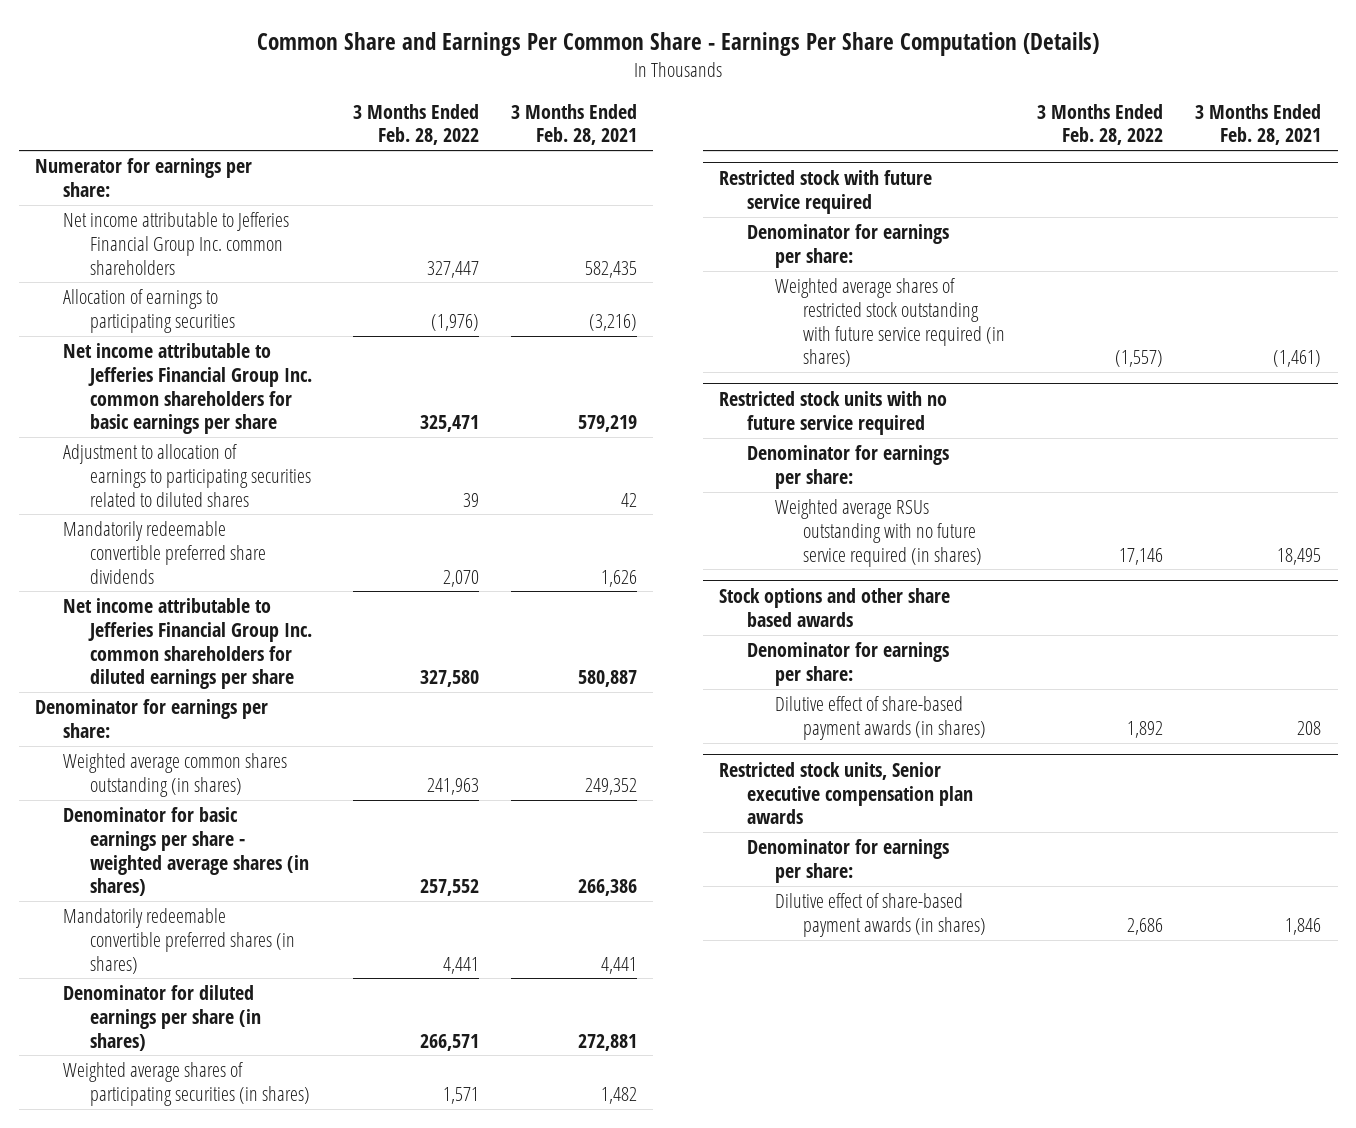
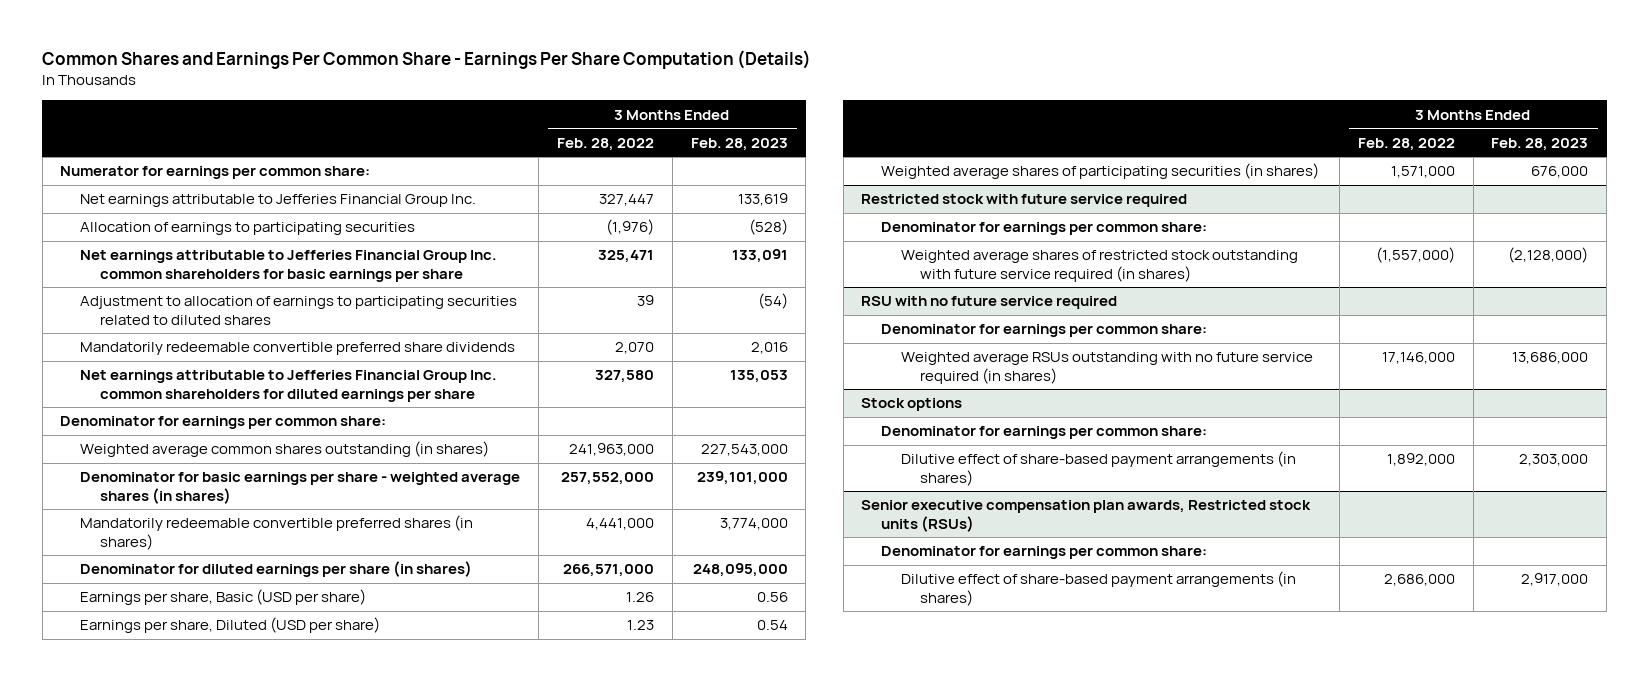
- Common Share and Earnings Per Common Share - Earnings Per Share Computation (Details)
+ Common Shares and Earnings Per Common Share - Earnings Per Share Computation (Details)
- | 3 Months Ended Feb. 28, 2022 | 3 Months Ended Feb. 28, 2021
+ | 3 Months Ended Feb. 28, 2022 | 3 Months Ended Feb. 28, 2023
- Numerator for earnings per share:
- Net income attributable to Jefferies Financial Group Inc. common shareholders | 327,447 | 582,435
+ Numerator for earnings per common share:
+ Net earnings attributable to Jefferies Financial Group Inc. | 327,447 | 133,619
- Net income attributable to Jefferies Financial Group Inc. common shareholders for basic earnings per share | 325,471 | 579,219
+ Net earnings attributable to Jefferies Financial Group Inc. common shareholders for basic earnings per share | 325,471 | 133,091
- Net income attributable to Jefferies Financial Group Inc. common shareholders for diluted earnings per share | 327,580 | 580,887
- Denominator for earnings per share:
- Weighted average common shares outstanding (in shares) | 241,963 | 249,352
- Denominator for basic earnings per share - weighted average shares (in shares) | 257,552 | 266,386
- Mandatorily redeemable convertible preferred shares (in shares) | 4,441 | 4,441
- Denominator for diluted earnings per share (in shares) | 266,571 | 272,881
- Weighted average shares of participating securities (in shares) | 1,571 | 1,482
+ Net earnings attributable to Jefferies Financial Group Inc. common shareholders for diluted earnings per share | 327,580 | 135,053
+ Denominator for earnings per common share:
+ Weighted average common shares outstanding (in shares) | 241,963,000 | 227,543,000
+ Denominator for basic earnings per share - weighted average shares (in shares) | 257,552,000 | 239,101,000
+ Mandatorily redeemable convertible preferred shares (in shares) | 4,441,000 | 3,774,000
+ Denominator for diluted earnings per share (in shares) | 266,571,000 | 248,095,000
+ Earnings per share, Basic (USD per share) | 1.26 | 0.56
+ Earnings per share, Diluted (USD per share) | 1.23 | 0.54
+ Weighted average shares of participating securities (in shares) | 1,571,000 | 676,000
@ Restricted stock with future service required
- Denominator for earnings per share:
- Weighted average shares of restricted stock outstanding with future service required (in shares) | (1,557) | (1,461)
- Restricted stock units with no future service required
- Denominator for earnings per share:
- Weighted average RSUs outstanding with no future service required (in shares) | 17,146 | 18,495
- Stock options and other share based awards
- Denominator for earnings per share:
- Dilutive effect of share-based payment awards (in shares) | 1,892 | 208
- Restricted stock units, Senior executive compensation plan awards
- Denominator for earnings per share:
- Dilutive effect of share-based payment awards (in shares) | 2,686 | 1,846
@ Restricted stock with future service required
+ Denominator for earnings per common share:
+ Weighted average shares of restricted stock outstanding with future service required (in shares) | (1,557,000) | (2,128,000)
+ RSU with no future service required
+ Denominator for earnings per common share:
+ Weighted average RSUs outstanding with no future service required (in shares) | 17,146,000 | 13,686,000
+ Stock options
+ Denominator for earnings per common share:
+ Dilutive effect of share-based payment arrangements (in shares) | 1,892,000 | 2,303,000
+ Senior executive compensation plan awards, Restricted stock units (RSUs)
+ Denominator for earnings per common share:
+ Dilutive effect of share-based payment arrangements (in shares) | 2,686,000 | 2,917,000

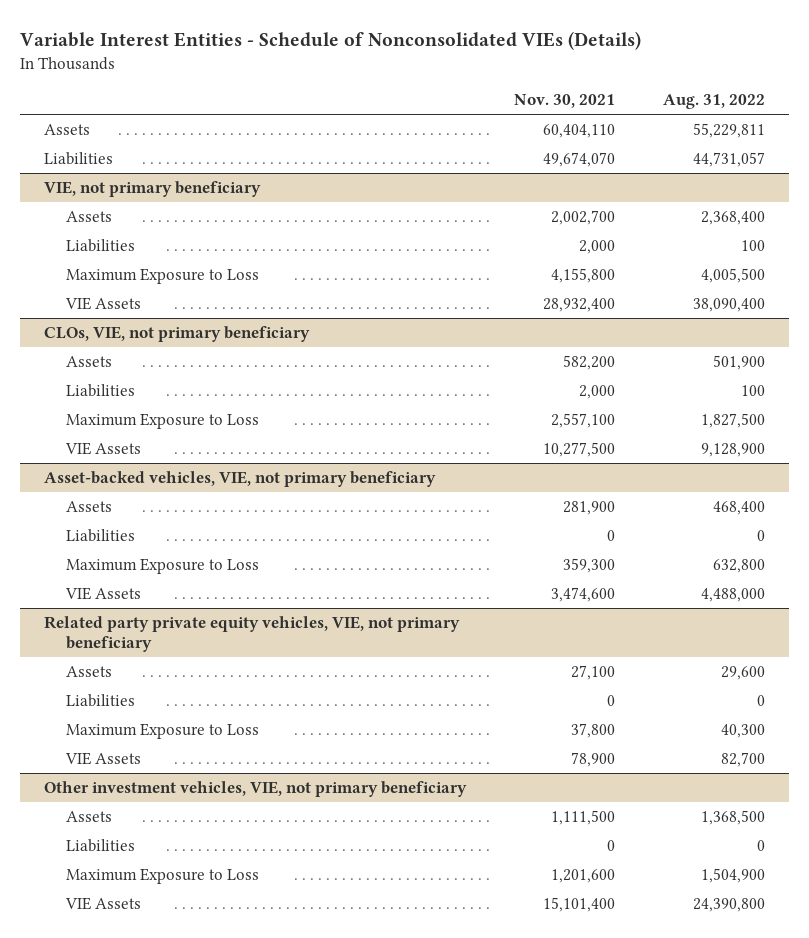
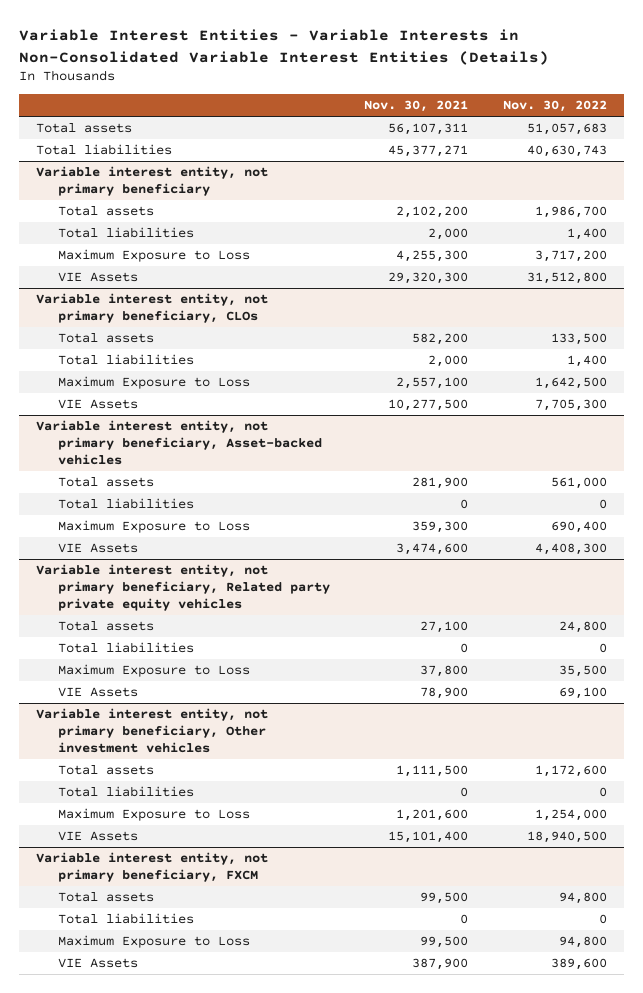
- Variable Interest Entities - Schedule of Nonconsolidated VIEs (Details)
+ Variable Interest Entities - Variable Interests in Non-Consolidated Variable Interest Entities (Details)
- | Nov. 30, 2021 | Aug. 31, 2022
+ | Nov. 30, 2021 | Nov. 30, 2022
- Assets | 60,404,110 | 55,229,811
- Liabilities | 49,674,070 | 44,731,057
- VIE, not primary beneficiary
- Assets | 2,002,700 | 2,368,400
- Liabilities | 2,000 | 100
- Maximum Exposure to Loss | 4,155,800 | 4,005,500
- VIE Assets | 28,932,400 | 38,090,400
- CLOs, VIE, not primary beneficiary
- Assets | 582,200 | 501,900
- Liabilities | 2,000 | 100
+ Total assets | 56,107,311 | 51,057,683
+ Total liabilities | 45,377,271 | 40,630,743
+ Variable interest entity, not primary beneficiary
+ Total assets | 2,102,200 | 1,986,700
+ Total liabilities | 2,000 | 1,400
+ Maximum Exposure to Loss | 4,255,300 | 3,717,200
+ VIE Assets | 29,320,300 | 31,512,800
+ Variable interest entity, not primary beneficiary, CLOs
+ Total assets | 582,200 | 133,500
+ Total liabilities | 2,000 | 1,400
- Asset-backed vehicles, VIE, not primary beneficiary
- Assets | 281,900 | 468,400
- Liabilities | 0 | 0
+ Variable interest entity, not primary beneficiary, Asset-backed vehicles
+ Total assets | 281,900 | 561,000
+ Total liabilities | 0 | 0
- Related party private equity vehicles, VIE, not primary beneficiary
- Assets | 27,100 | 29,600
- Liabilities | 0 | 0
+ Variable interest entity, not primary beneficiary, Related party private equity vehicles
+ Total assets | 27,100 | 24,800
+ Total liabilities | 0 | 0
- Other investment vehicles, VIE, not primary beneficiary
- Assets | 1,111,500 | 1,368,500
- Liabilities | 0 | 0
+ Variable interest entity, not primary beneficiary, Other investment vehicles
+ Total assets | 1,111,500 | 1,172,600
+ Total liabilities | 0 | 0
+ Variable interest entity, not primary beneficiary, FXCM
+ Total assets | 99,500 | 94,800
+ Total liabilities | 0 | 0
+ Maximum Exposure to Loss | 99,500 | 94,800
+ VIE Assets | 387,900 | 389,600

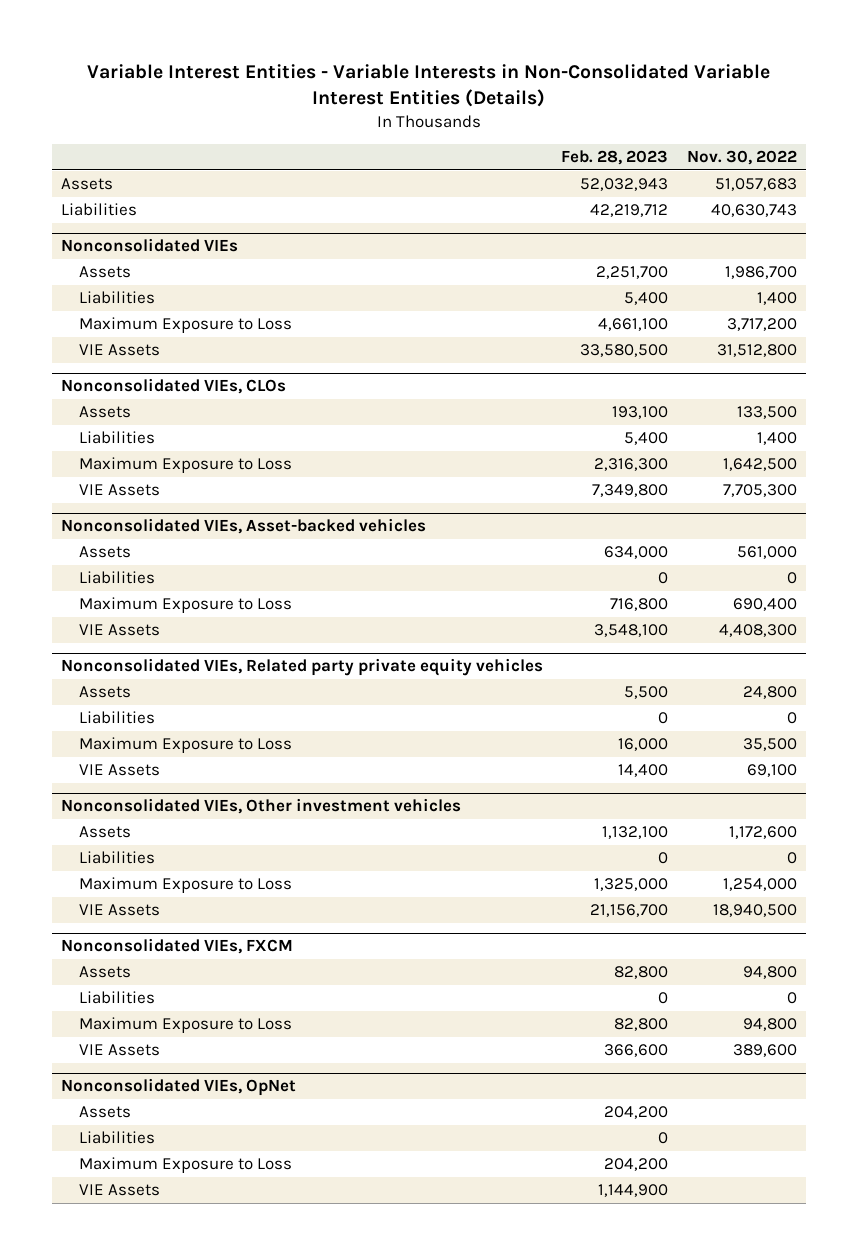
- | Nov. 30, 2021 | Nov. 30, 2022
+ | Feb. 28, 2023 | Nov. 30, 2022
- Total assets | 56,107,311 | 51,057,683
- Total liabilities | 45,377,271 | 40,630,743
- Variable interest entity, not primary beneficiary
- Total assets | 2,102,200 | 1,986,700
- Total liabilities | 2,000 | 1,400
+ Assets | 52,032,943 | 51,057,683
+ Liabilities | 42,219,712 | 40,630,743
+ Nonconsolidated VIEs
+ Assets | 2,251,700 | 1,986,700
+ Liabilities | 5,400 | 1,400
- Variable interest entity, not primary beneficiary, CLOs
- Total assets | 582,200 | 133,500
- Total liabilities | 2,000 | 1,400
+ Nonconsolidated VIEs, CLOs
+ Assets | 193,100 | 133,500
+ Liabilities | 5,400 | 1,400
- Variable interest entity, not primary beneficiary, Asset-backed vehicles
- Total assets | 281,900 | 561,000
- Total liabilities | 0 | 0
+ Nonconsolidated VIEs, Asset-backed vehicles
+ Assets | 634,000 | 561,000
+ Liabilities | 0 | 0
- Variable interest entity, not primary beneficiary, Related party private equity vehicles
- Total assets | 27,100 | 24,800
- Total liabilities | 0 | 0
+ Nonconsolidated VIEs, Related party private equity vehicles
+ Assets | 5,500 | 24,800
+ Liabilities | 0 | 0
- Variable interest entity, not primary beneficiary, Other investment vehicles
- Total assets | 1,111,500 | 1,172,600
- Total liabilities | 0 | 0
+ Nonconsolidated VIEs, Other investment vehicles
+ Assets | 1,132,100 | 1,172,600
+ Liabilities | 0 | 0
- Variable interest entity, not primary beneficiary, FXCM
- Total assets | 99,500 | 94,800
- Total liabilities | 0 | 0
+ Nonconsolidated VIEs, FXCM
+ Assets | 82,800 | 94,800
+ Liabilities | 0 | 0
+ Nonconsolidated VIEs, OpNet
+ Assets | 204,200 |
+ Liabilities | 0 |
+ Maximum Exposure to Loss | 204,200 |
+ VIE Assets | 1,144,900 |

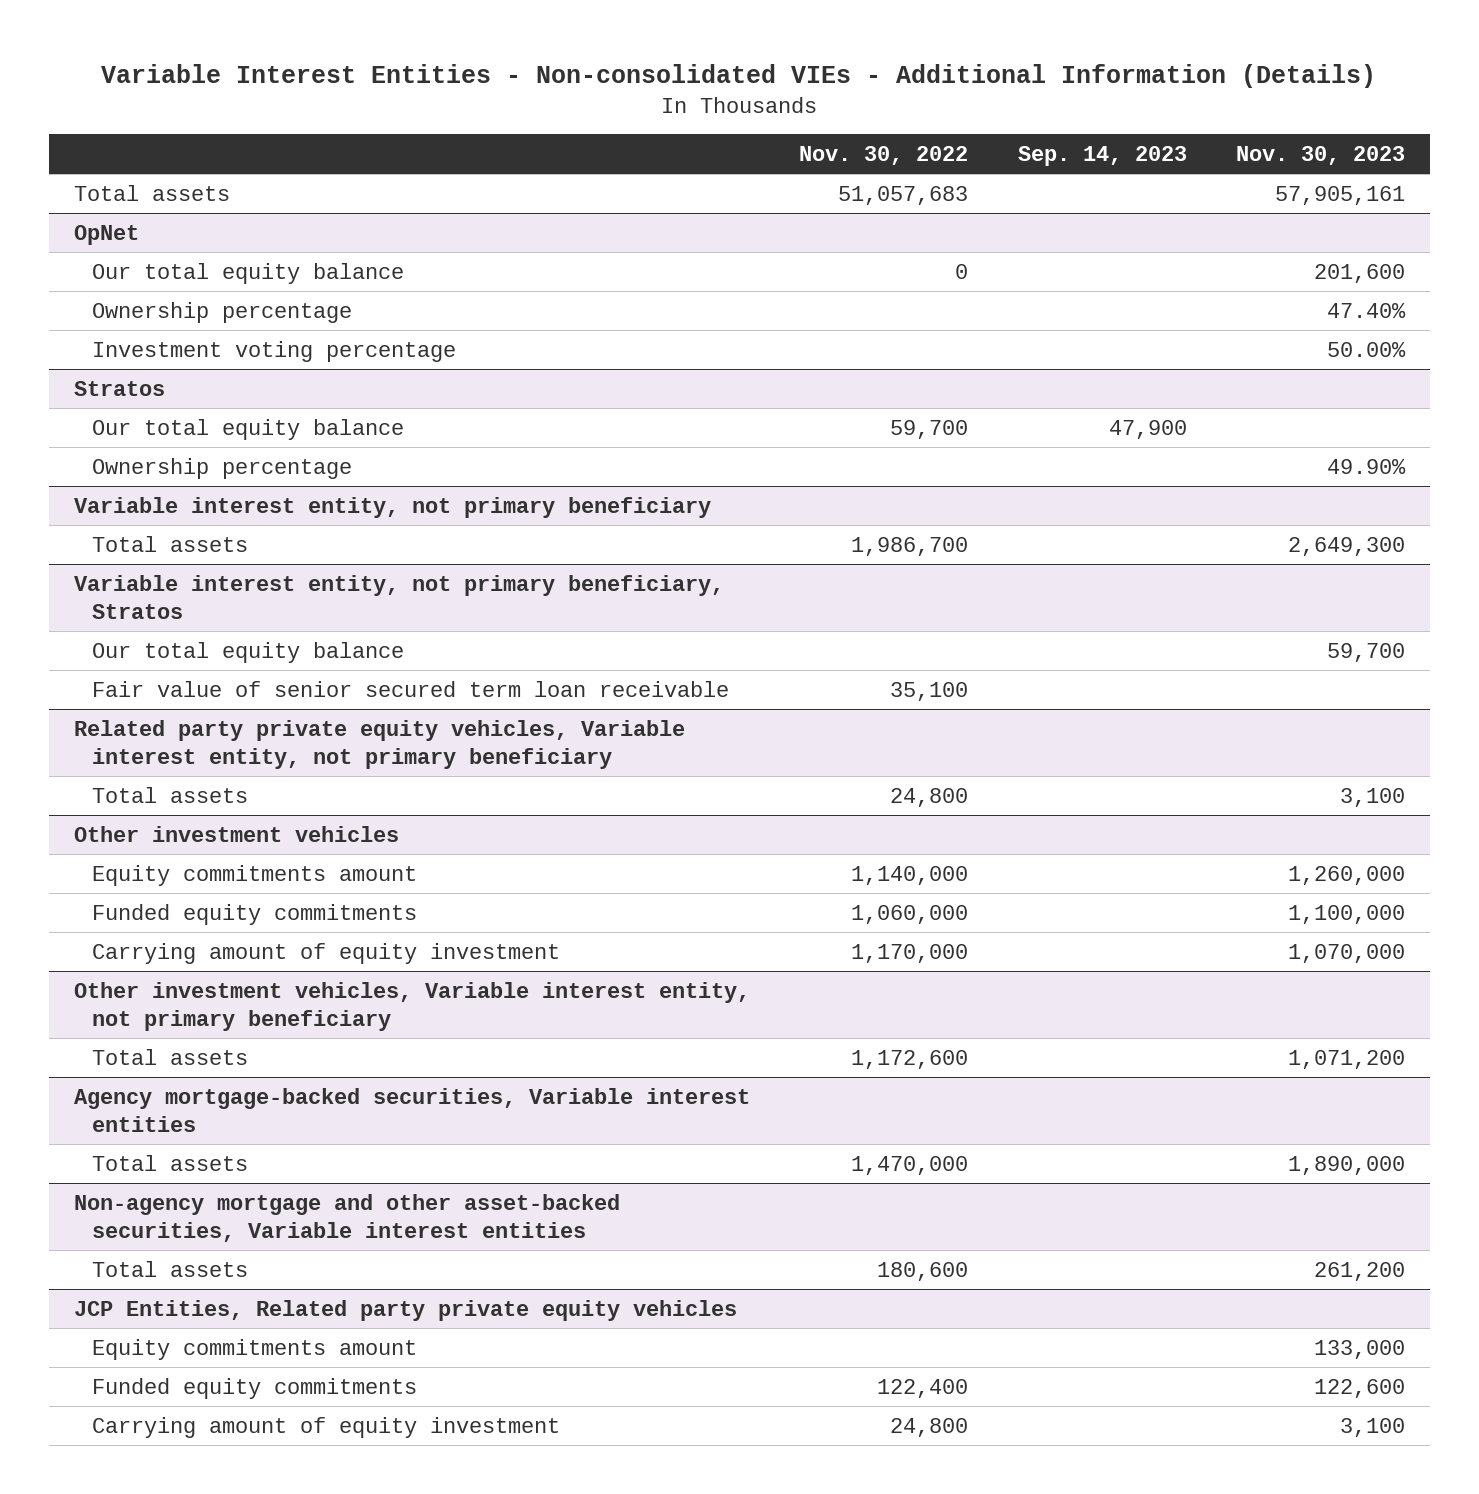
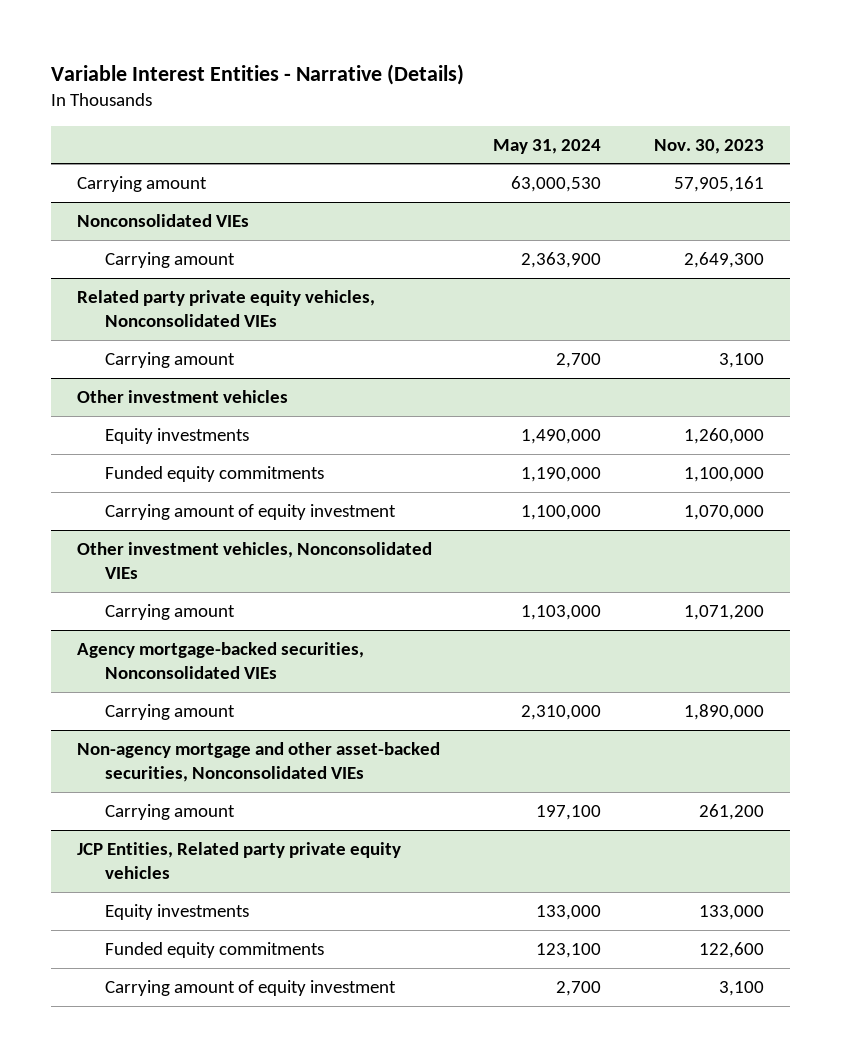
- Variable Interest Entities - Non-consolidated VIEs - Additional Information (Details)
+ Variable Interest Entities - Narrative (Details)
- | Nov. 30, 2022 | Sep. 14, 2023 | Nov. 30, 2023
+ | May 31, 2024 | Nov. 30, 2023
- Total assets | 51,057,683 | | 57,905,161
- OpNet
- Our total equity balance | 0 | | 201,600
- Ownership percentage | | | 47.40%
- Investment voting percentage | | | 50.00%
- Stratos
- Our total equity balance | 59,700 | 47,900 |
- Ownership percentage | | | 49.90%
- Variable interest entity, not primary beneficiary
- Total assets | 1,986,700 | | 2,649,300
- Variable interest entity, not primary beneficiary, Stratos
- Our total equity balance | | | 59,700
- Fair value of senior secured term loan receivable | 35,100 | |
- Related party private equity vehicles, Variable interest entity, not primary beneficiary
- Total assets | 24,800 | | 3,100
+ Carrying amount | 63,000,530 | 57,905,161
+ Nonconsolidated VIEs
+ Carrying amount | 2,363,900 | 2,649,300
+ Related party private equity vehicles, Nonconsolidated VIEs
+ Carrying amount | 2,700 | 3,100
@ Other investment vehicles
- Equity commitments amount | 1,140,000 | | 1,260,000
+ Equity investments | 1,490,000 | 1,260,000
- Other investment vehicles, Variable interest entity, not primary beneficiary
- Total assets | 1,172,600 | | 1,071,200
- Agency mortgage-backed securities, Variable interest entities
- Total assets | 1,470,000 | | 1,890,000
- Non-agency mortgage and other asset-backed securities, Variable interest entities
- Total assets | 180,600 | | 261,200
+ Other investment vehicles, Nonconsolidated VIEs
+ Carrying amount | 1,103,000 | 1,071,200
+ Agency mortgage-backed securities, Nonconsolidated VIEs
+ Carrying amount | 2,310,000 | 1,890,000
+ Non-agency mortgage and other asset-backed securities, Nonconsolidated VIEs
+ Carrying amount | 197,100 | 261,200
@ JCP Entities, Related party private equity vehicles
- Equity commitments amount | | | 133,000
+ Equity investments | 133,000 | 133,000

